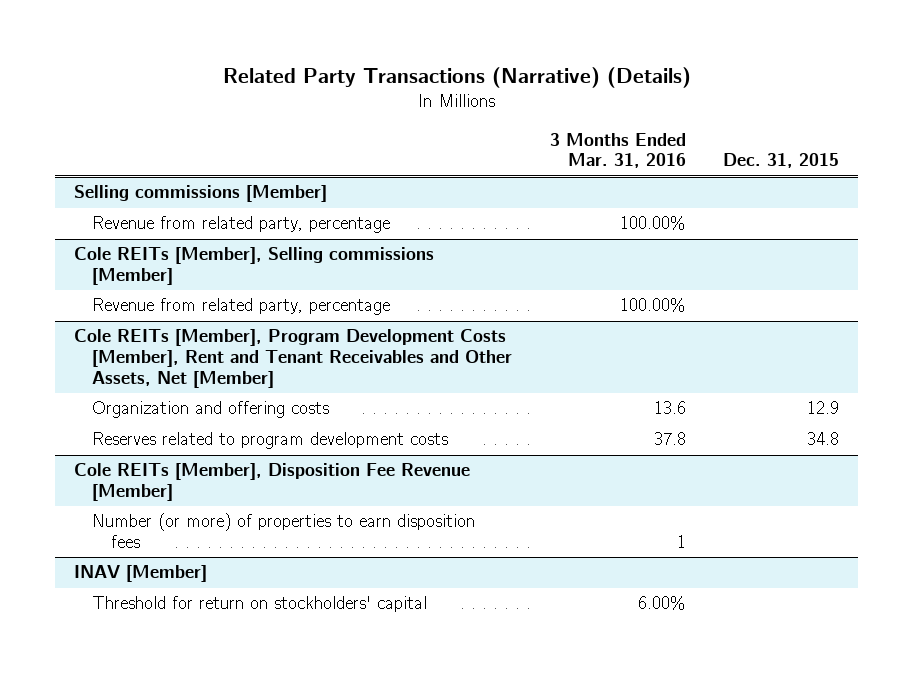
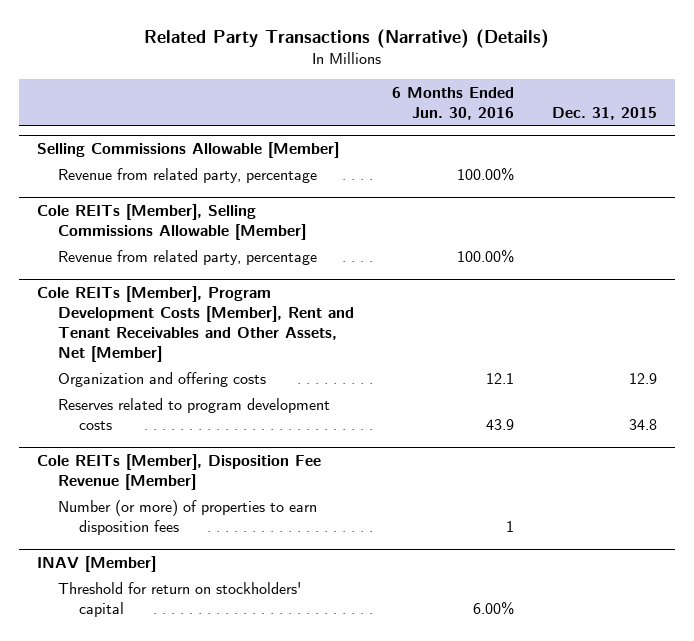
- | 3 Months Ended Mar. 31, 2016 | Dec. 31, 2015
+ | 6 Months Ended Jun. 30, 2016 | Dec. 31, 2015
- Selling commissions [Member]
+ Selling Commissions Allowable [Member]
- Cole REITs [Member], Selling commissions [Member]
+ Cole REITs [Member], Selling Commissions Allowable [Member]

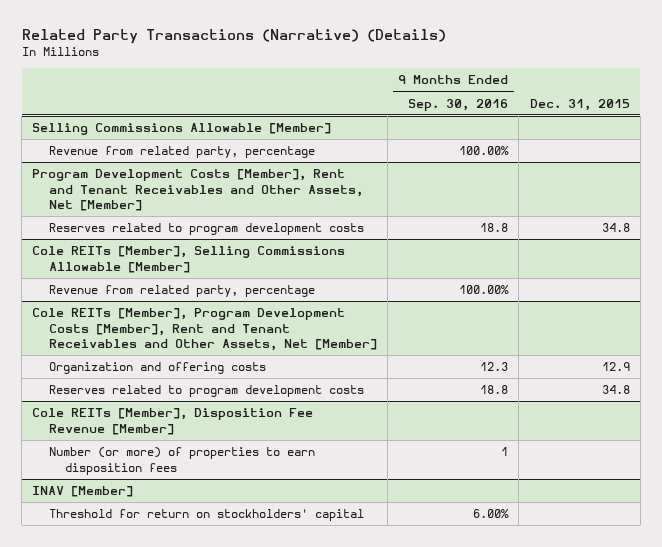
- | 6 Months Ended Jun. 30, 2016 | Dec. 31, 2015
+ | 9 Months Ended Sep. 30, 2016 | Dec. 31, 2015
+ Program Development Costs [Member], Rent and Tenant Receivables and Other Assets, Net [Member]
+ Reserves related to program development costs | 18.8 | 34.8

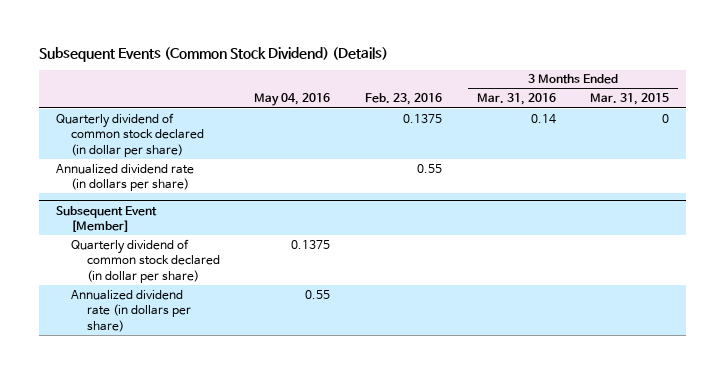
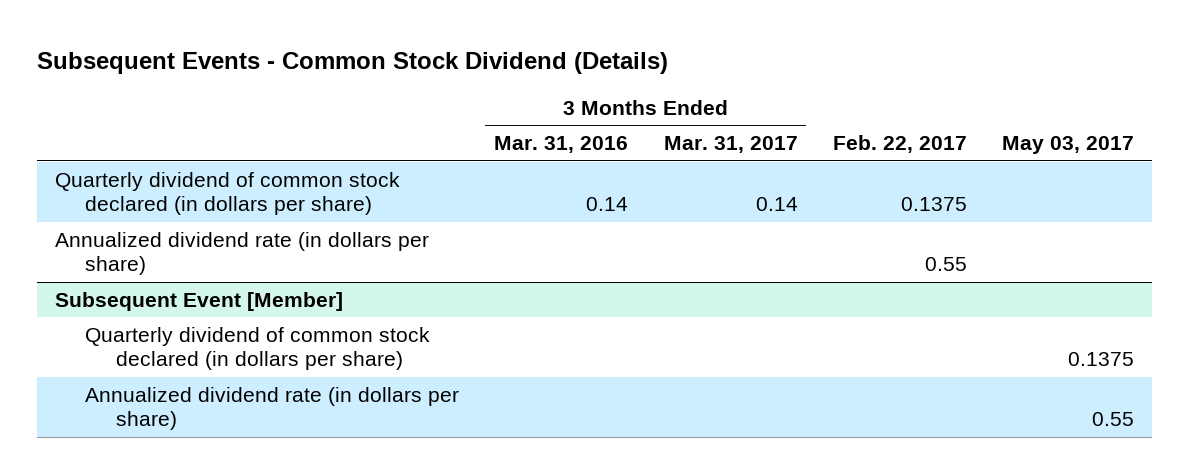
- Subsequent Events (Common Stock Dividend) (Details)
+ Subsequent Events - Common Stock Dividend (Details)
- | May 04, 2016 | Feb. 23, 2016 | 3 Months Ended Mar. 31, 2016 | 3 Months Ended Mar. 31, 2015
+ | 3 Months Ended Mar. 31, 2016 | 3 Months Ended Mar. 31, 2017 | Feb. 22, 2017 | May 03, 2017
- Quarterly dividend of common stock declared (in dollar per share) | | 0.1375 | 0.14 | 0
+ Quarterly dividend of common stock declared (in dollars per share) | 0.14 | 0.14 | 0.1375 |
@ Subsequent Event [Member]
- Quarterly dividend of common stock declared (in dollar per share) | 0.1375 | | |
+ Quarterly dividend of common stock declared (in dollars per share) | | | | 0.1375

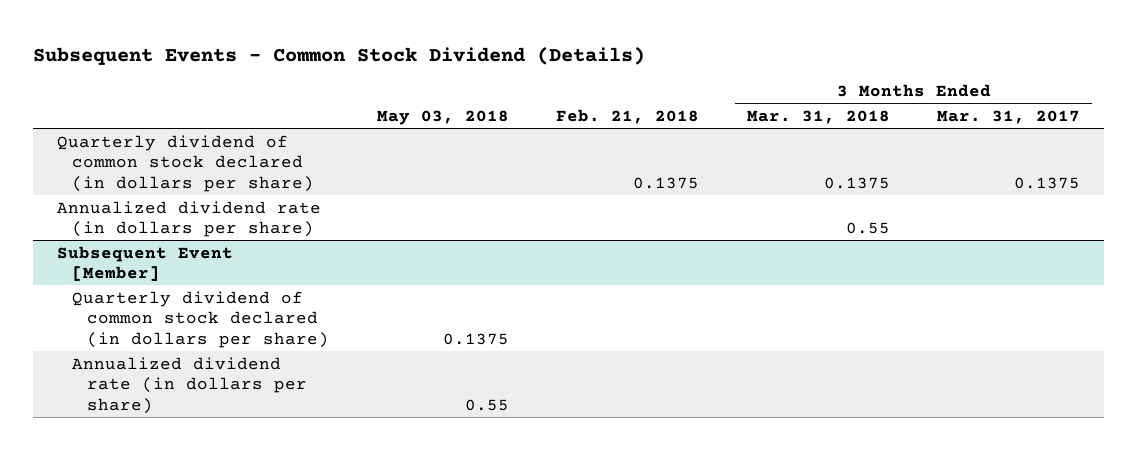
- | 3 Months Ended Mar. 31, 2016 | 3 Months Ended Mar. 31, 2017 | Feb. 22, 2017 | May 03, 2017
+ | May 03, 2018 | Feb. 21, 2018 | 3 Months Ended Mar. 31, 2018 | 3 Months Ended Mar. 31, 2017
- Quarterly dividend of common stock declared (in dollars per share) | 0.14 | 0.14 | 0.1375 |
+ Quarterly dividend of common stock declared (in dollars per share) | | 0.1375 | 0.1375 | 0.1375

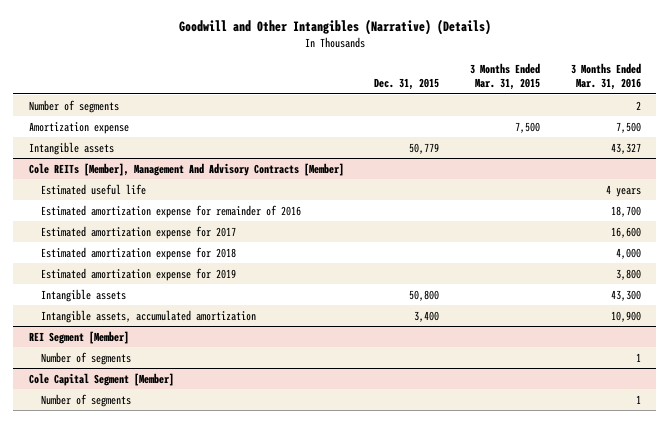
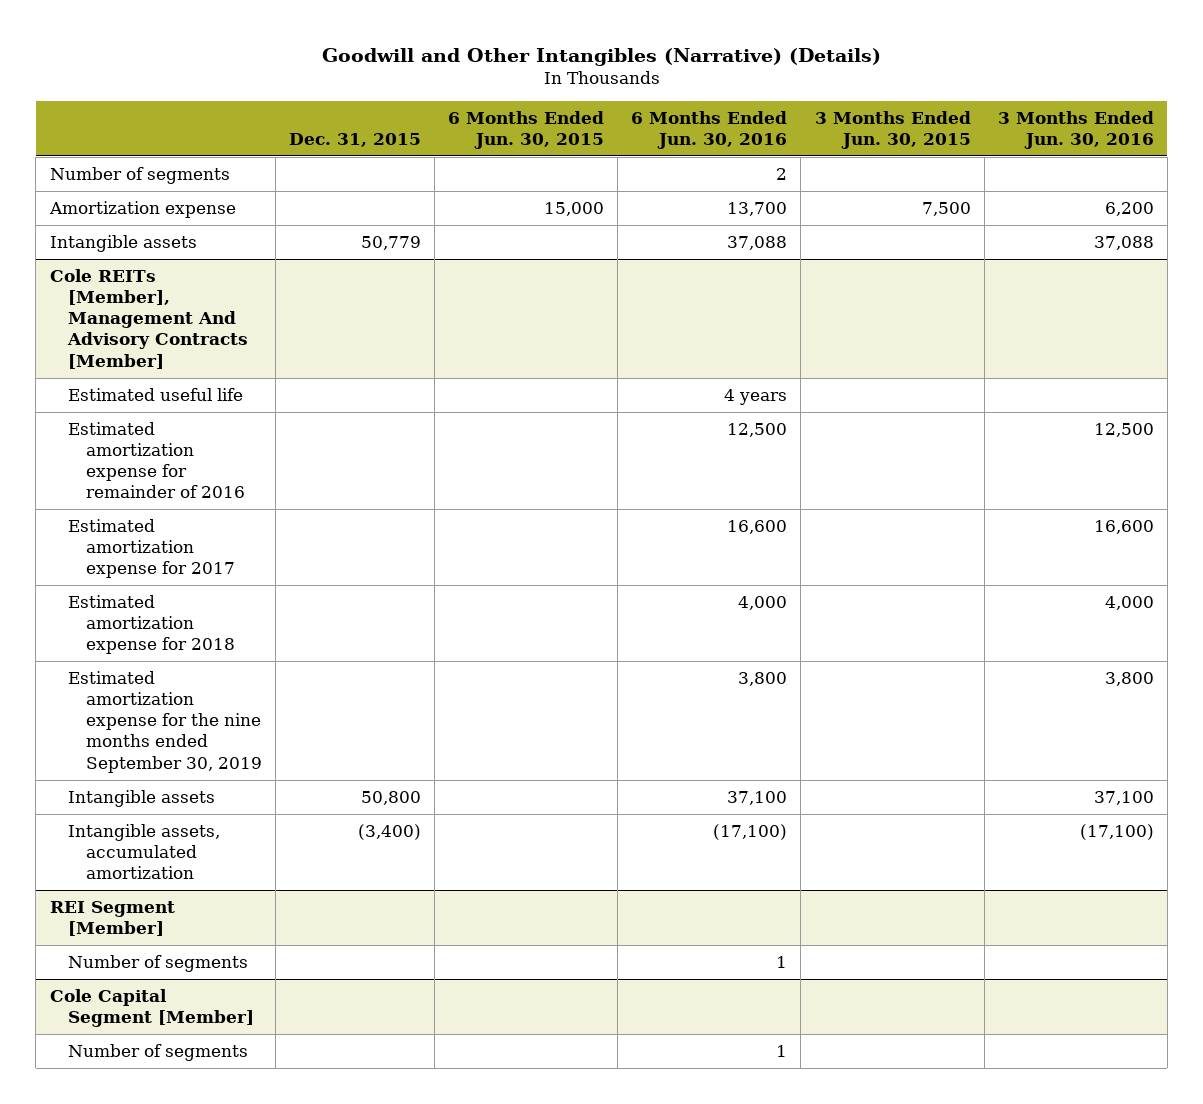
- | Dec. 31, 2015 | 3 Months Ended Mar. 31, 2015 | 3 Months Ended Mar. 31, 2016
+ | Dec. 31, 2015 | 6 Months Ended Jun. 30, 2015 | 6 Months Ended Jun. 30, 2016 | 3 Months Ended Jun. 30, 2015 | 3 Months Ended Jun. 30, 2016
@ Cole REITs [Member], Management And Advisory Contracts [Member]
- Estimated amortization expense for 2019 | | | 3,800
+ Estimated amortization expense for the nine months ended September 30, 2019 | | | 3,800 | | 3,800
- Intangible assets, accumulated amortization | 3,400 | | 10,900
+ Intangible assets, accumulated amortization | (3,400) | | (17,100) | | (17,100)

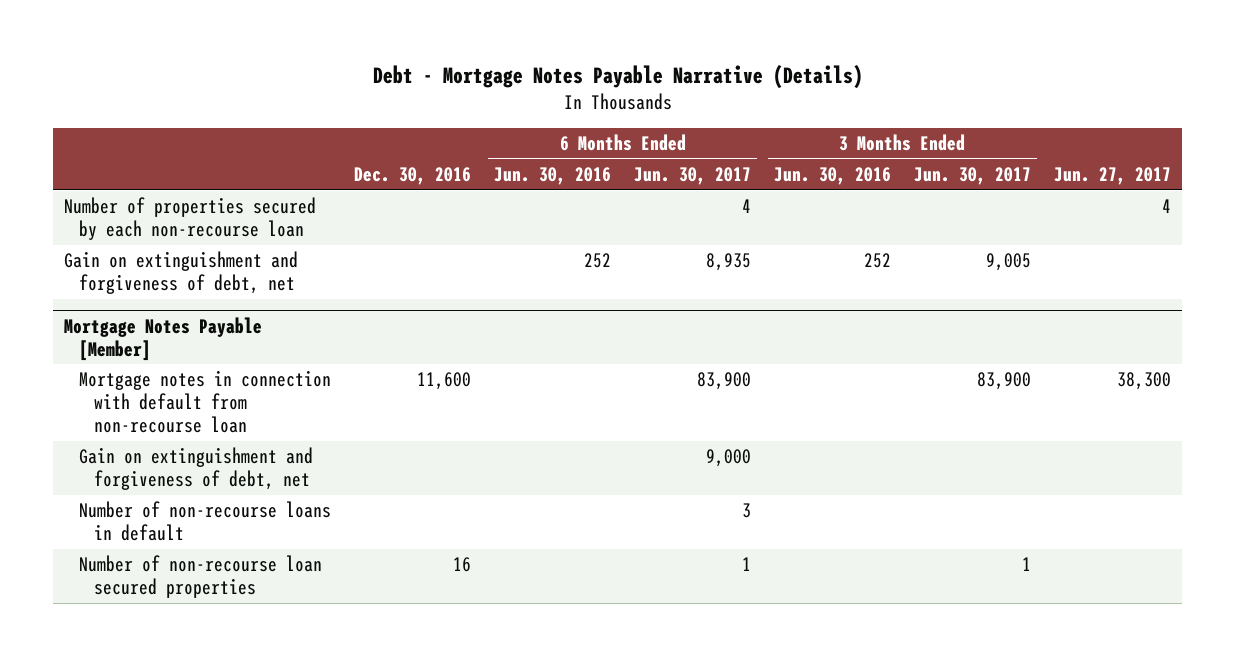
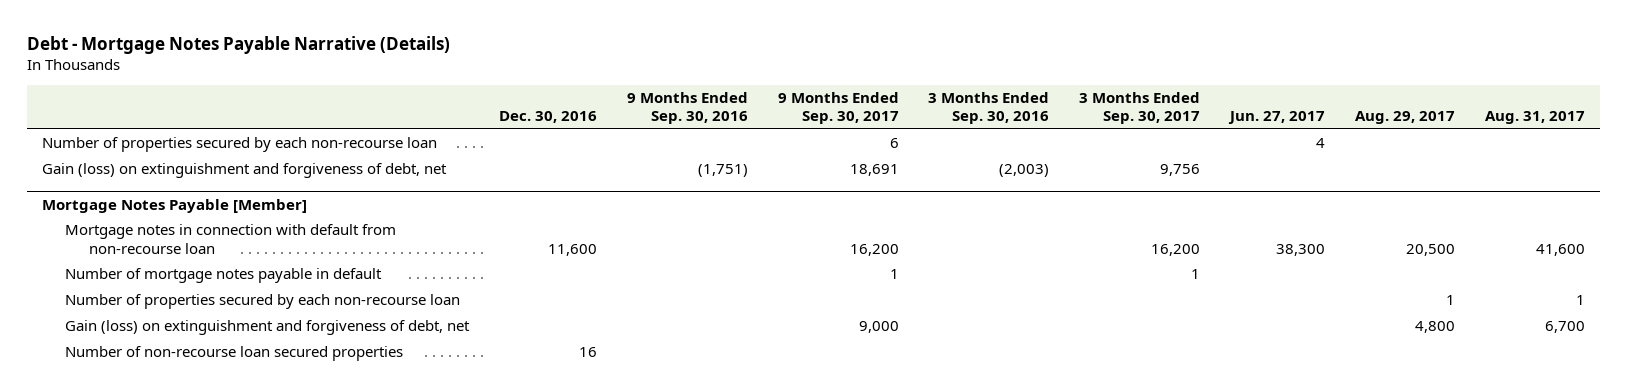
- | Dec. 30, 2016 | 6 Months Ended Jun. 30, 2016 | 6 Months Ended Jun. 30, 2017 | 3 Months Ended Jun. 30, 2016 | 3 Months Ended Jun. 30, 2017 | Jun. 27, 2017
+ | Dec. 30, 2016 | 9 Months Ended Sep. 30, 2016 | 9 Months Ended Sep. 30, 2017 | 3 Months Ended Sep. 30, 2016 | 3 Months Ended Sep. 30, 2017 | Jun. 27, 2017 | Aug. 29, 2017 | Aug. 31, 2017
- Gain on extinguishment and forgiveness of debt, net | | 252 | 8,935 | 252 | 9,005 |
+ Gain (loss) on extinguishment and forgiveness of debt, net | | (1,751) | 18,691 | (2,003) | 9,756 | | |
@ Mortgage Notes Payable [Member]
- Gain on extinguishment and forgiveness of debt, net | | | 9,000 | | |
- Number of non-recourse loans in default | | | 3 | | |
+ Number of mortgage notes payable in default | | | 1 | | 1 | | |
+ Number of properties secured by each non-recourse loan | | | | | | | 1 | 1
+ Gain (loss) on extinguishment and forgiveness of debt, net | | | 9,000 | | | | 4,800 | 6,700

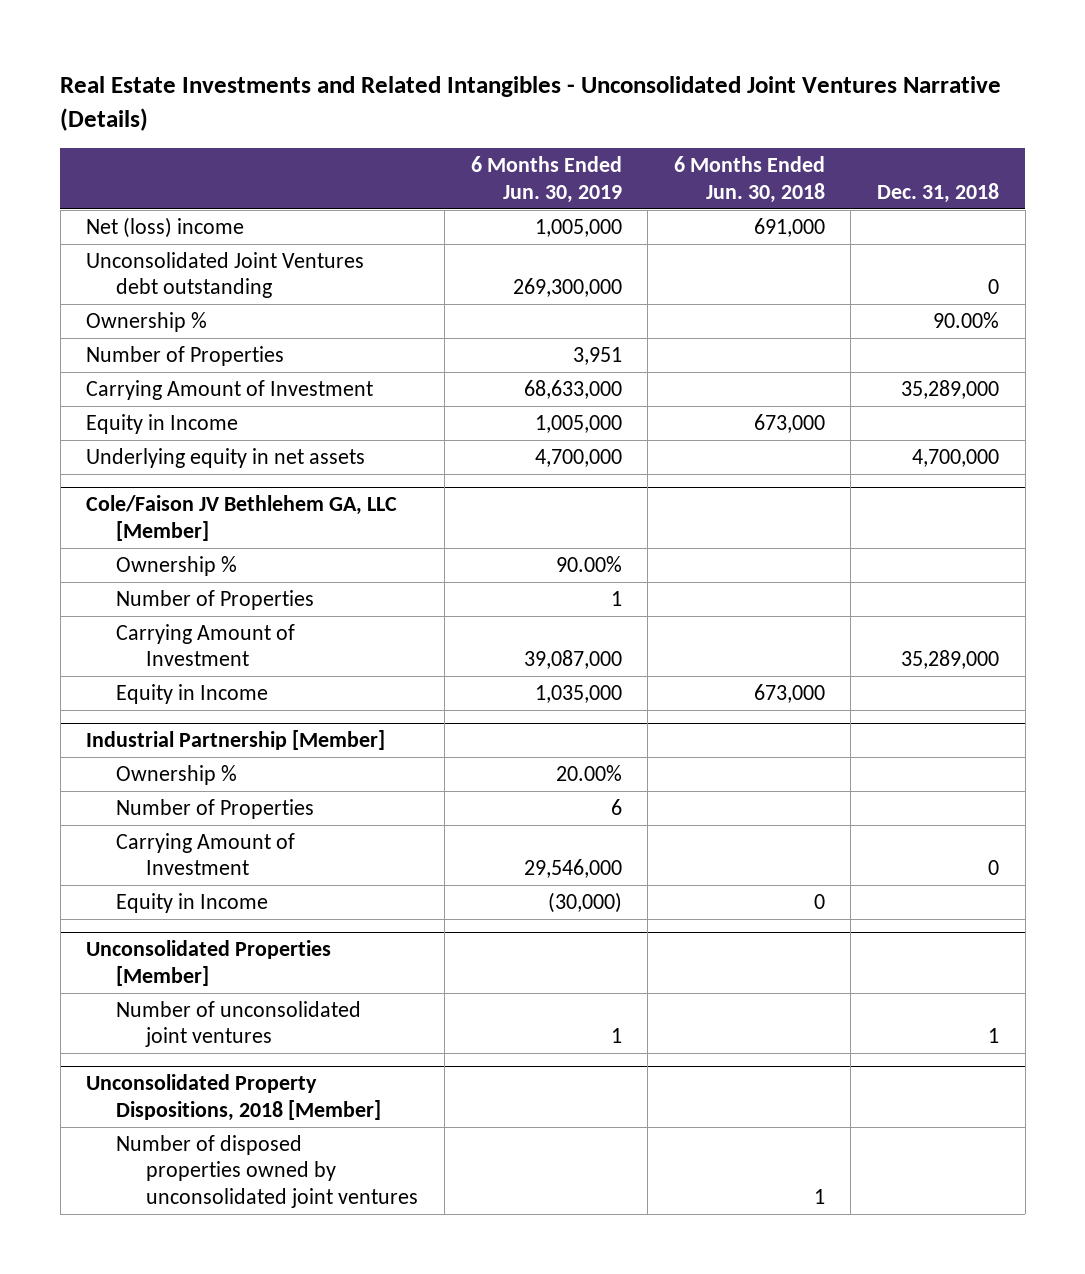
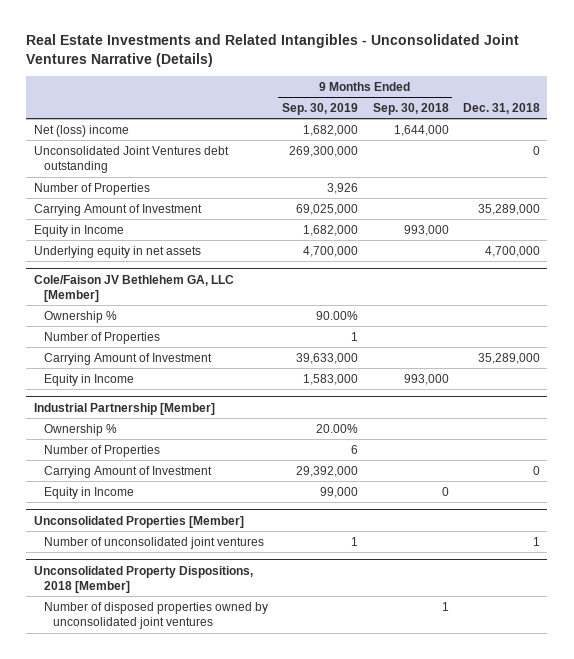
- | 6 Months Ended Jun. 30, 2019 | 6 Months Ended Jun. 30, 2018 | Dec. 31, 2018
+ | 9 Months Ended Sep. 30, 2019 | 9 Months Ended Sep. 30, 2018 | Dec. 31, 2018
- Ownership % | | | 90.00%

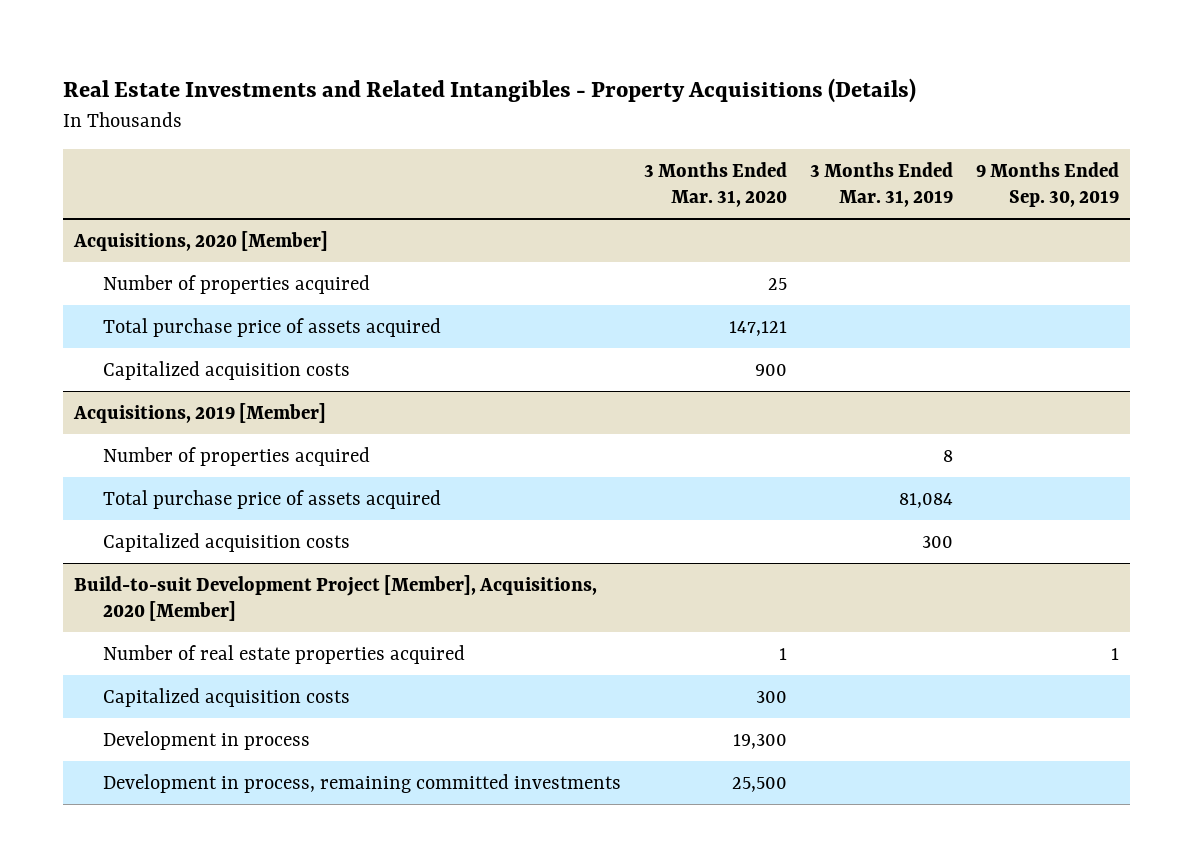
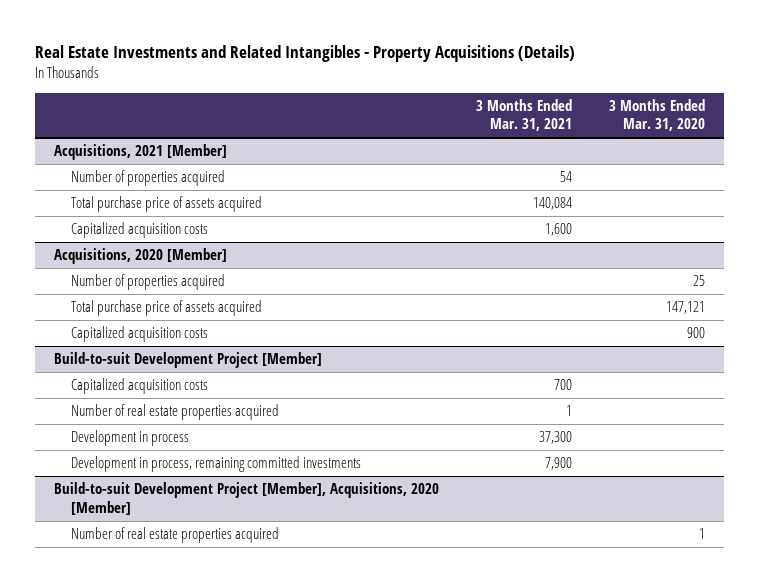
- | 3 Months Ended Mar. 31, 2020 | 3 Months Ended Mar. 31, 2019 | 9 Months Ended Sep. 30, 2019
+ | 3 Months Ended Mar. 31, 2021 | 3 Months Ended Mar. 31, 2020
+ Acquisitions, 2021 [Member]
+ Number of properties acquired | 54 |
+ Total purchase price of assets acquired | 140,084 |
+ Capitalized acquisition costs | 1,600 |
- Acquisitions, 2019 [Member]
- Number of properties acquired | | 8 |
- Total purchase price of assets acquired | | 81,084 |
- Capitalized acquisition costs | | 300 |
+ Build-to-suit Development Project [Member]
+ Capitalized acquisition costs | 700 |
+ Number of real estate properties acquired | 1 |
+ Development in process | 37,300 |
+ Development in process, remaining committed investments | 7,900 |
@ Build-to-suit Development Project [Member], Acquisitions, 2020 [Member]
- Capitalized acquisition costs | 300 | |
- Development in process | 19,300 | |
- Development in process, remaining committed investments | 25,500 | |

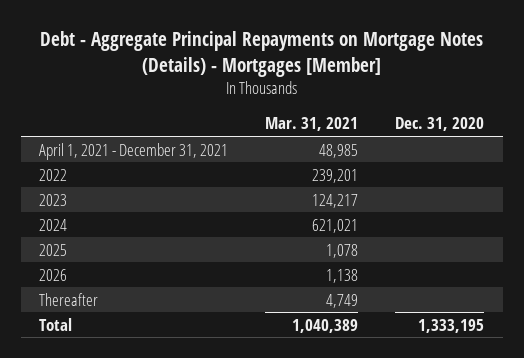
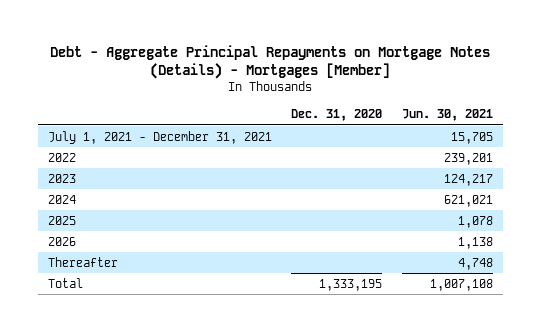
- | Mar. 31, 2021 | Dec. 31, 2020
+ | Dec. 31, 2020 | Jun. 30, 2021
- April 1, 2021 - December 31, 2021 | 48,985 |
+ July 1, 2021 - December 31, 2021 | | 15,705

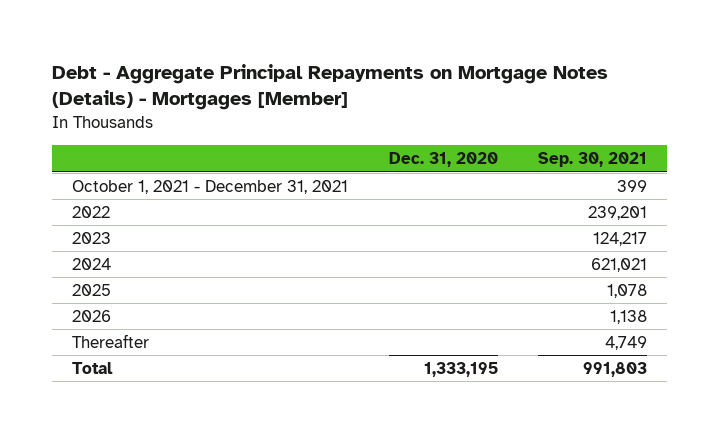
- | Dec. 31, 2020 | Jun. 30, 2021
+ | Dec. 31, 2020 | Sep. 30, 2021
- July 1, 2021 - December 31, 2021 | | 15,705
+ October 1, 2021 - December 31, 2021 | | 399

